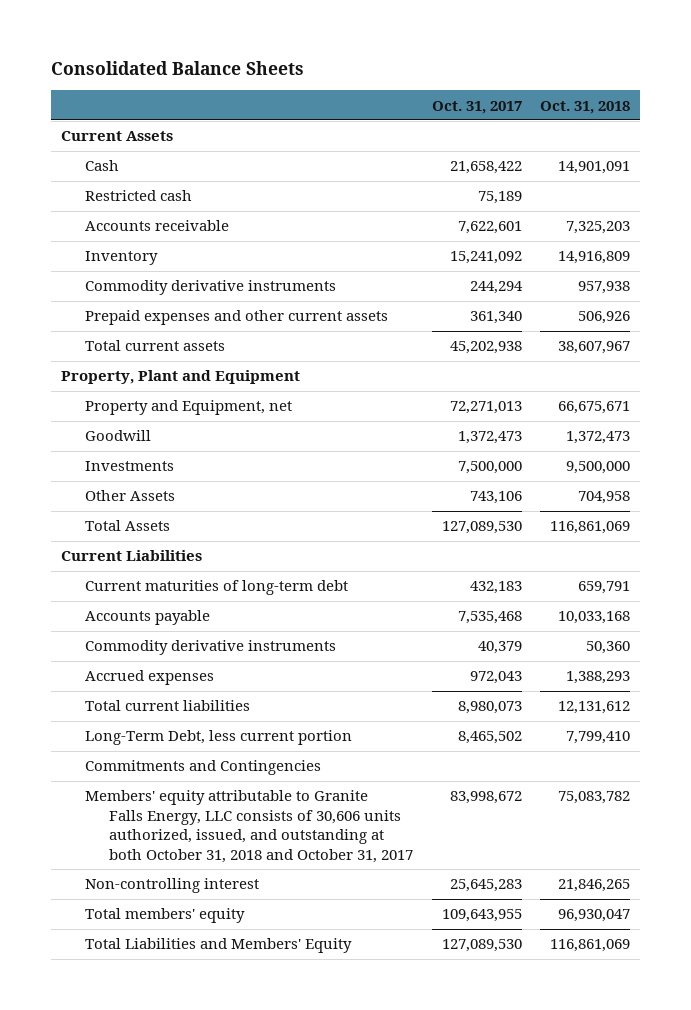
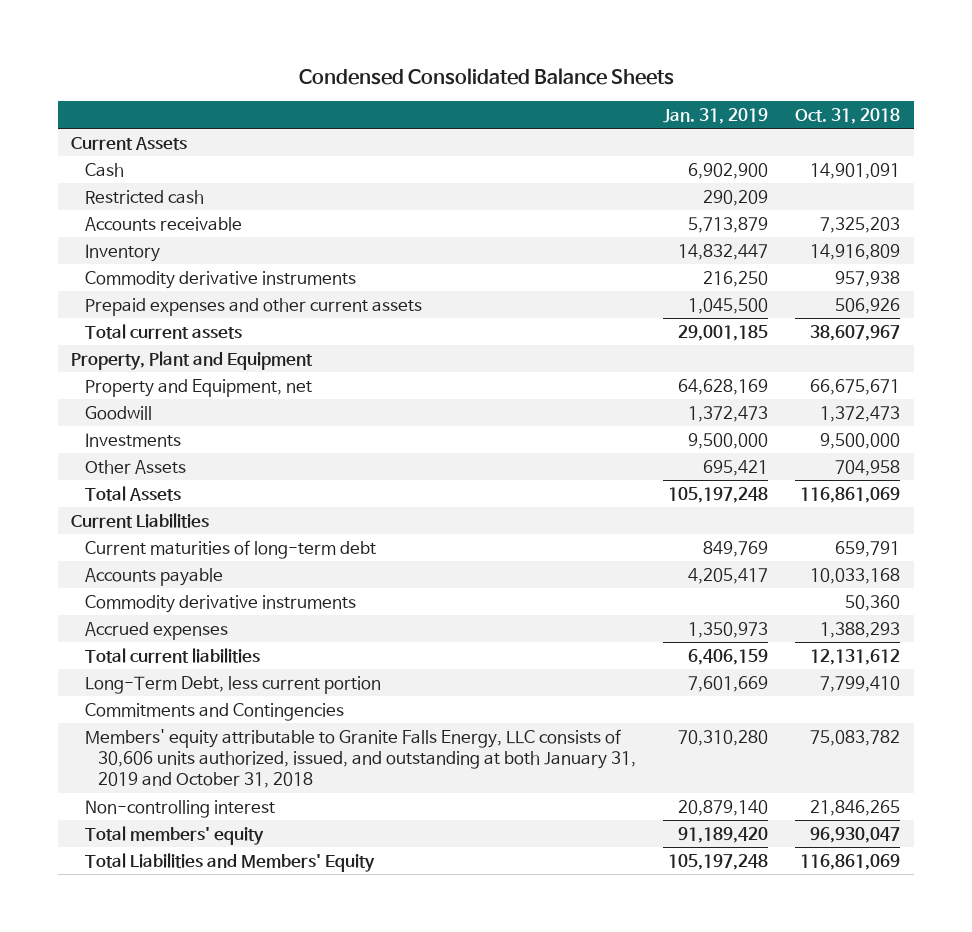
- Consolidated Balance Sheets
+ Condensed Consolidated Balance Sheets
- | Oct. 31, 2017 | Oct. 31, 2018
+ | Jan. 31, 2019 | Oct. 31, 2018
- Members' equity attributable to Granite Falls Energy, LLC consists of 30,606 units authorized, issued, and outstanding at both October 31, 2018 and October 31, 2017 | 83,998,672 | 75,083,782
+ Members' equity attributable to Granite Falls Energy, LLC consists of 30,606 units authorized, issued, and outstanding at both January 31, 2019 and October 31, 2018 | 70,310,280 | 75,083,782

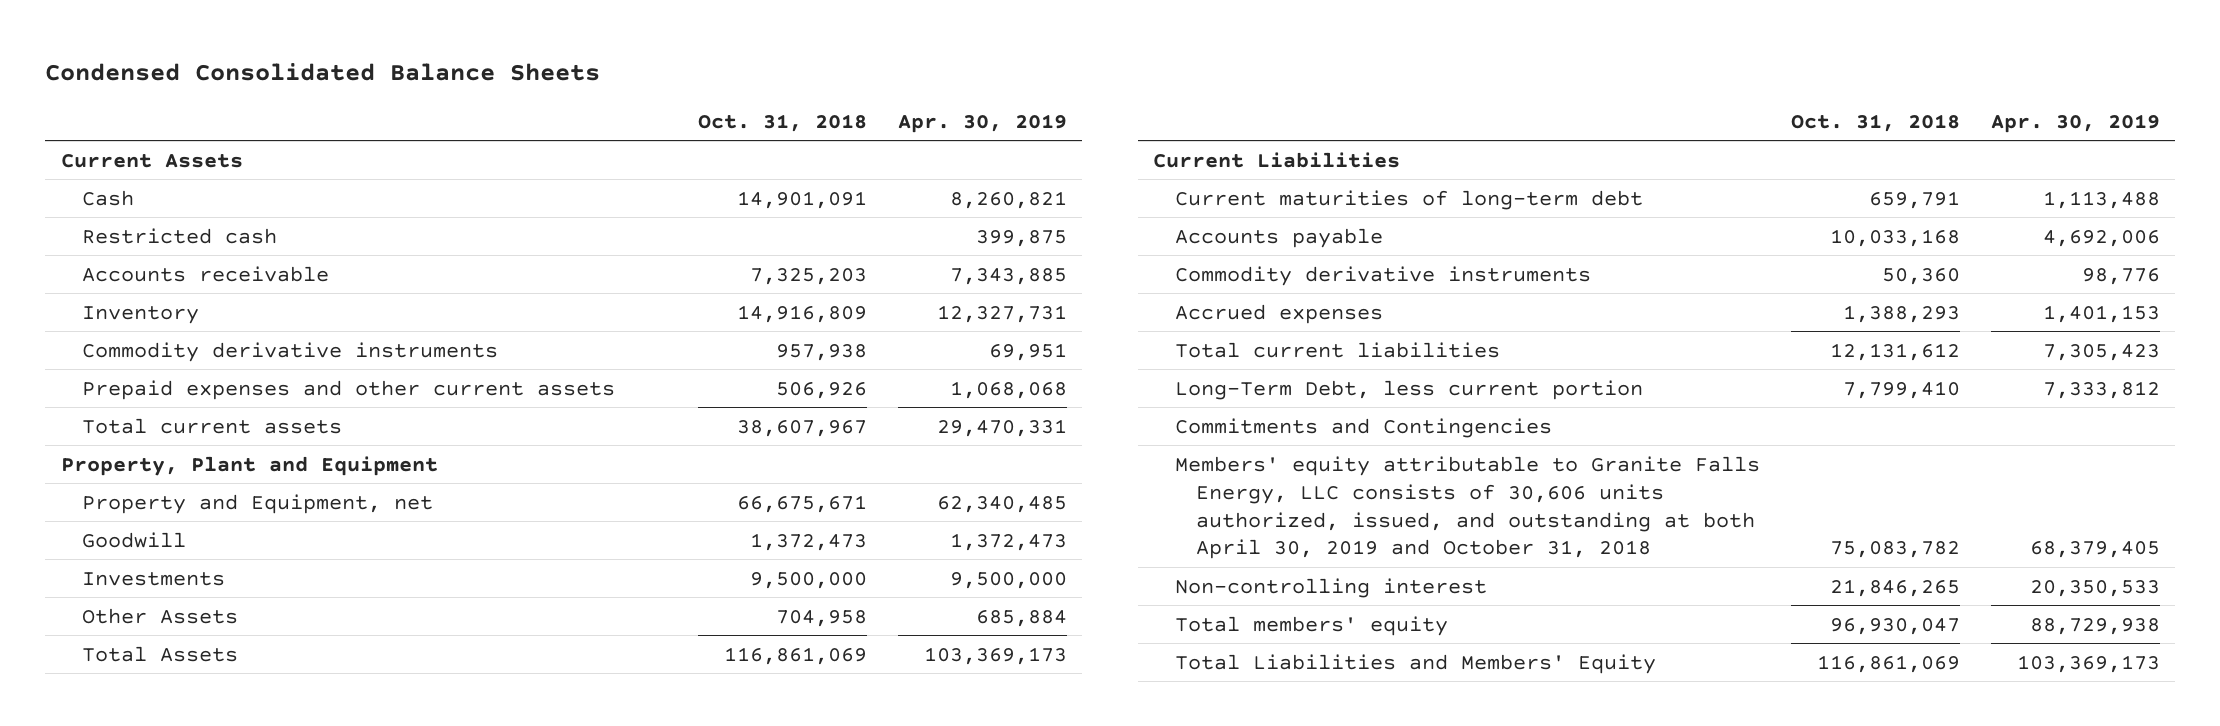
- | Jan. 31, 2019 | Oct. 31, 2018
+ | Oct. 31, 2018 | Apr. 30, 2019
- Members' equity attributable to Granite Falls Energy, LLC consists of 30,606 units authorized, issued, and outstanding at both January 31, 2019 and October 31, 2018 | 70,310,280 | 75,083,782
+ Members' equity attributable to Granite Falls Energy, LLC consists of 30,606 units authorized, issued, and outstanding at both April 30, 2019 and October 31, 2018 | 75,083,782 | 68,379,405

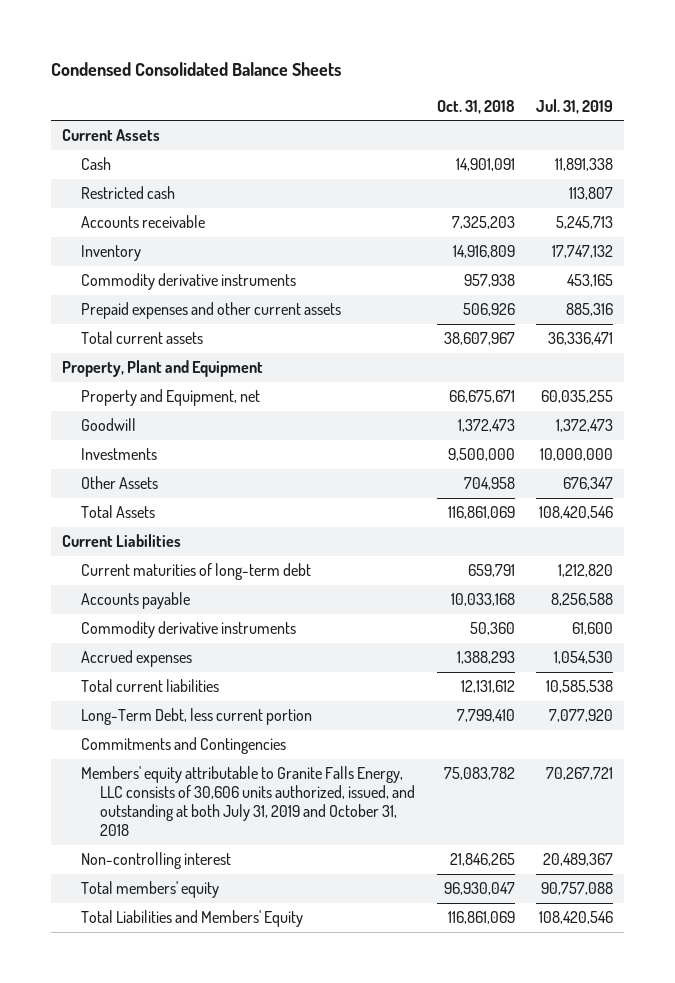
- | Oct. 31, 2018 | Apr. 30, 2019
+ | Oct. 31, 2018 | Jul. 31, 2019
- Members' equity attributable to Granite Falls Energy, LLC consists of 30,606 units authorized, issued, and outstanding at both April 30, 2019 and October 31, 2018 | 75,083,782 | 68,379,405
+ Members' equity attributable to Granite Falls Energy, LLC consists of 30,606 units authorized, issued, and outstanding at both July 31, 2019 and October 31, 2018 | 75,083,782 | 70,267,721

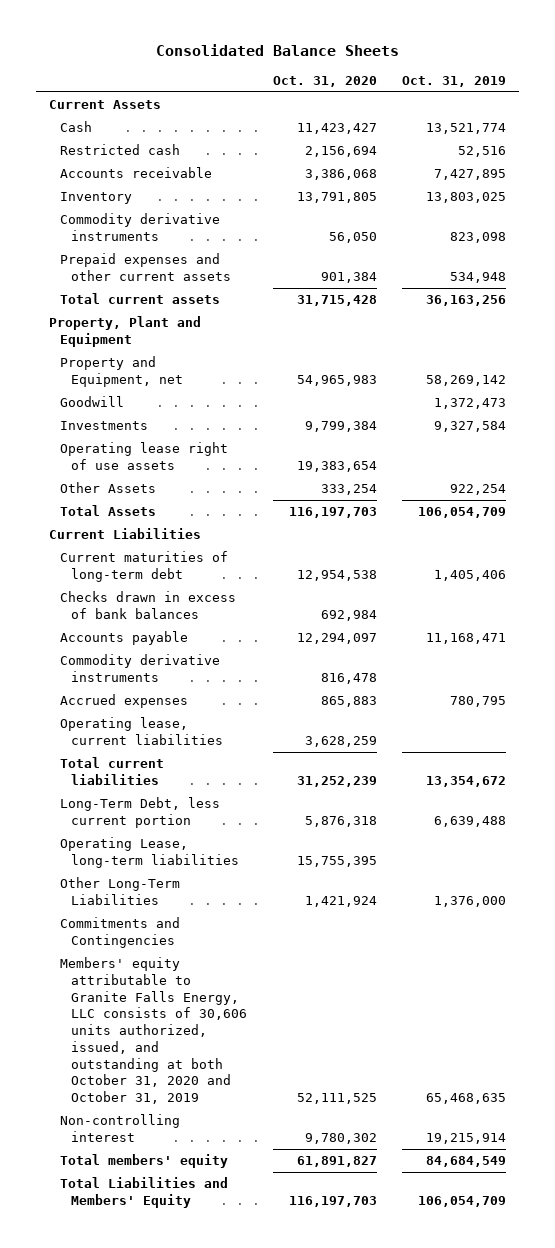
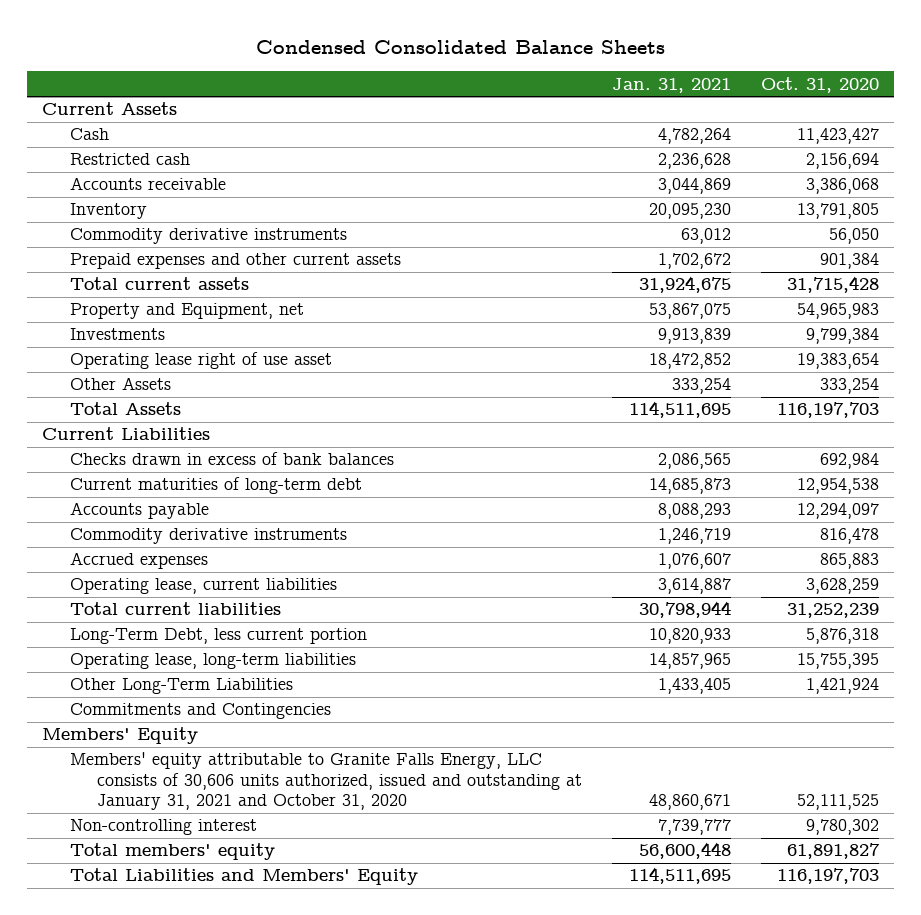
- Consolidated Balance Sheets
+ Condensed Consolidated Balance Sheets
- | Oct. 31, 2020 | Oct. 31, 2019
+ | Jan. 31, 2021 | Oct. 31, 2020
- Property, Plant and Equipment
- Goodwill | | 1,372,473
- Operating lease right of use assets | 19,383,654 |
+ Operating lease right of use asset | 18,472,852 | 19,383,654
moved down: Current maturities of long-term debt | 14,685,873 | 12,954,538
- Operating Lease, long-term liabilities | 15,755,395 |
+ Operating lease, long-term liabilities | 14,857,965 | 15,755,395
- Members' equity attributable to Granite Falls Energy, LLC consists of 30,606 units authorized, issued, and outstanding at both October 31, 2020 and October 31, 2019 | 52,111,525 | 65,468,635
+ Members' Equity
+ Members' equity attributable to Granite Falls Energy, LLC consists of 30,606 units authorized, issued and outstanding at January 31, 2021 and October 31, 2020 | 48,860,671 | 52,111,525

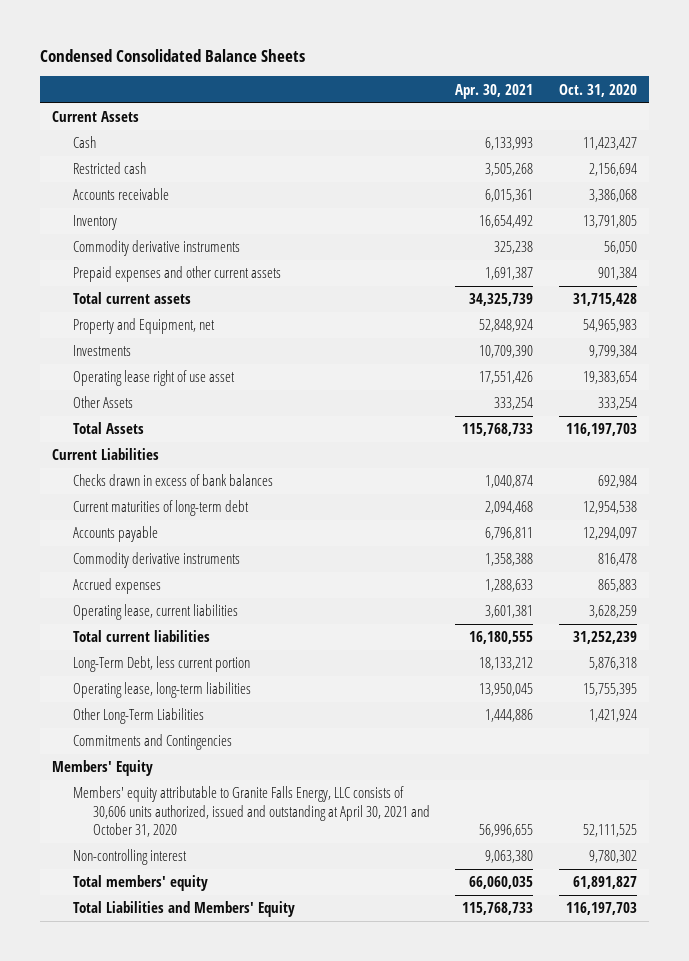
- | Jan. 31, 2021 | Oct. 31, 2020
+ | Apr. 30, 2021 | Oct. 31, 2020
- Members' equity attributable to Granite Falls Energy, LLC consists of 30,606 units authorized, issued and outstanding at January 31, 2021 and October 31, 2020 | 48,860,671 | 52,111,525
+ Members' equity attributable to Granite Falls Energy, LLC consists of 30,606 units authorized, issued and outstanding at April 30, 2021 and October 31, 2020 | 56,996,655 | 52,111,525

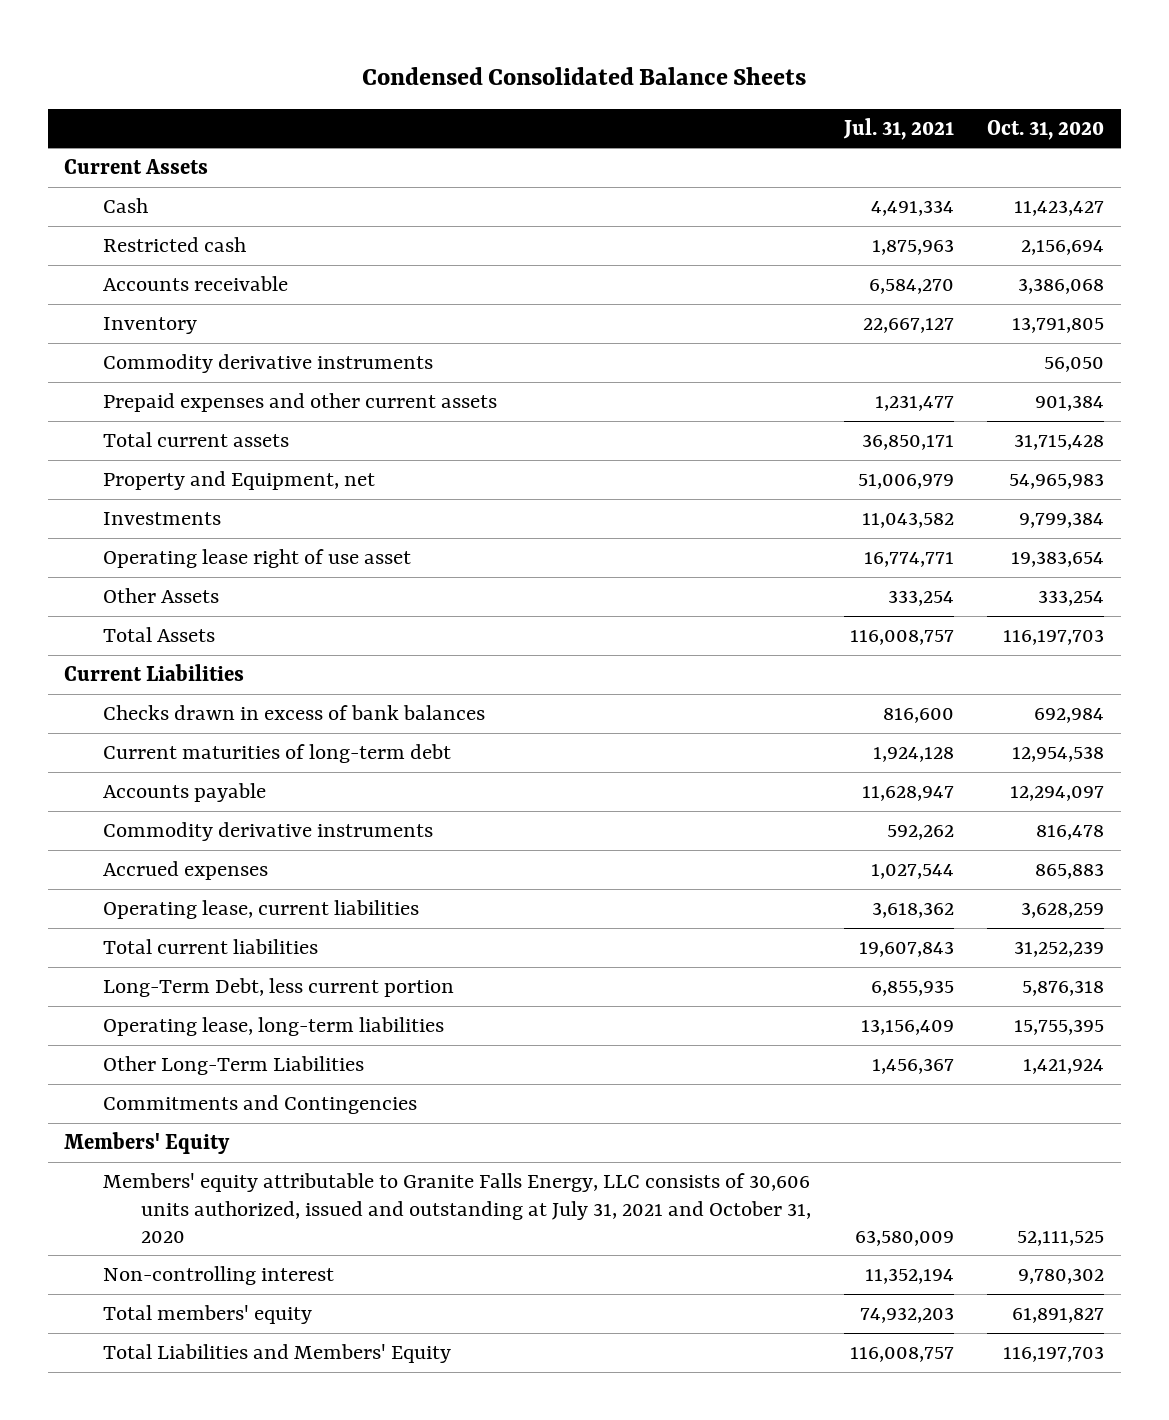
- | Apr. 30, 2021 | Oct. 31, 2020
+ | Jul. 31, 2021 | Oct. 31, 2020
- Members' equity attributable to Granite Falls Energy, LLC consists of 30,606 units authorized, issued and outstanding at April 30, 2021 and October 31, 2020 | 56,996,655 | 52,111,525
+ Members' equity attributable to Granite Falls Energy, LLC consists of 30,606 units authorized, issued and outstanding at July 31, 2021 and October 31, 2020 | 63,580,009 | 52,111,525

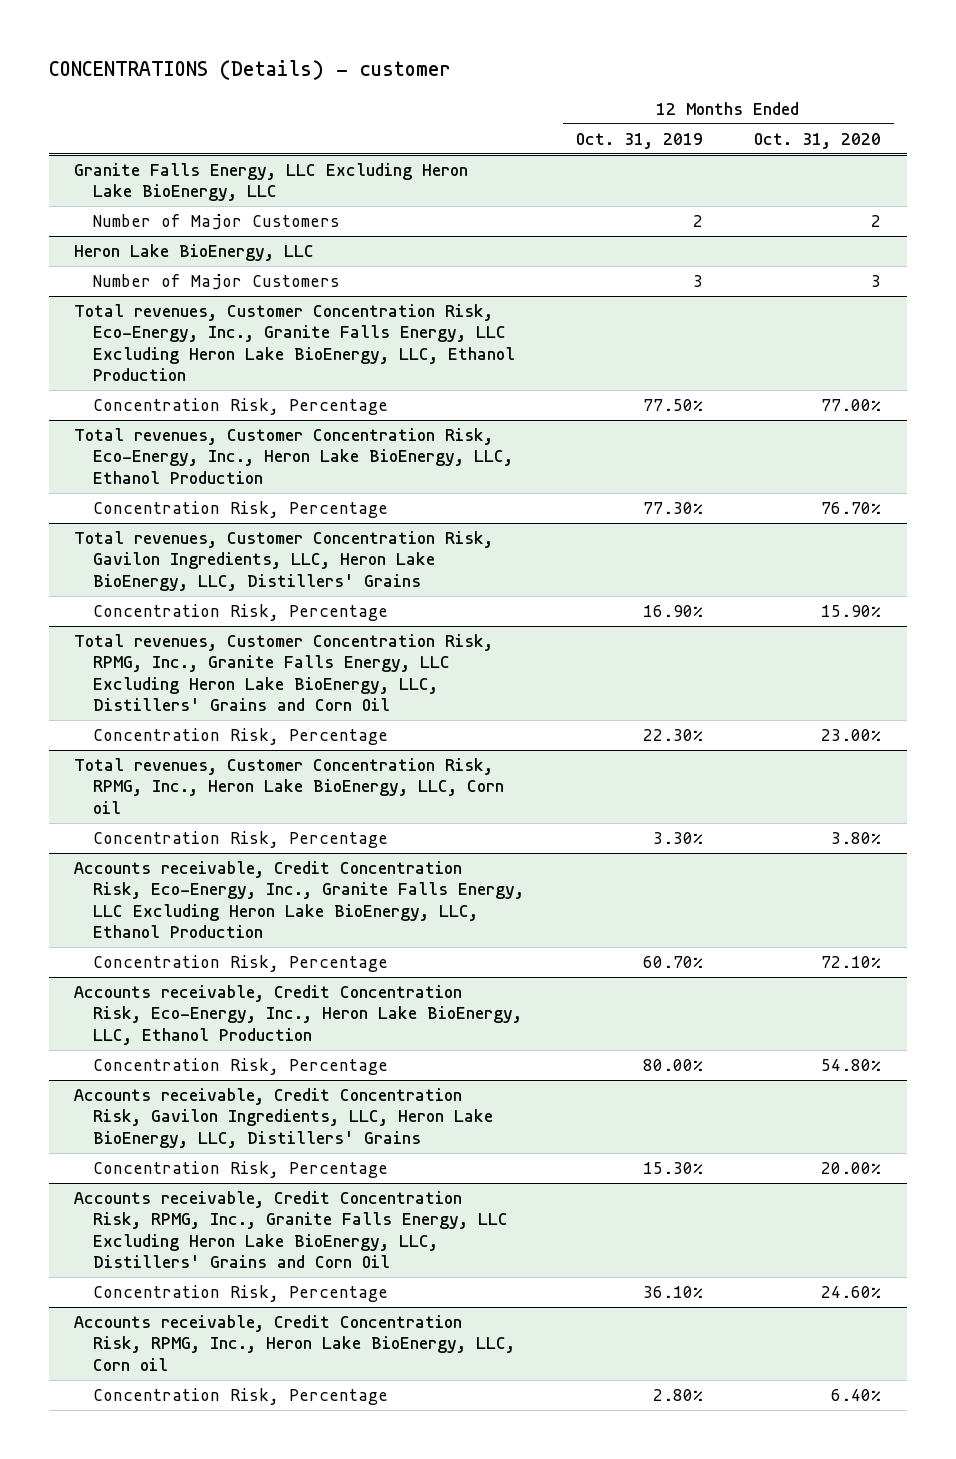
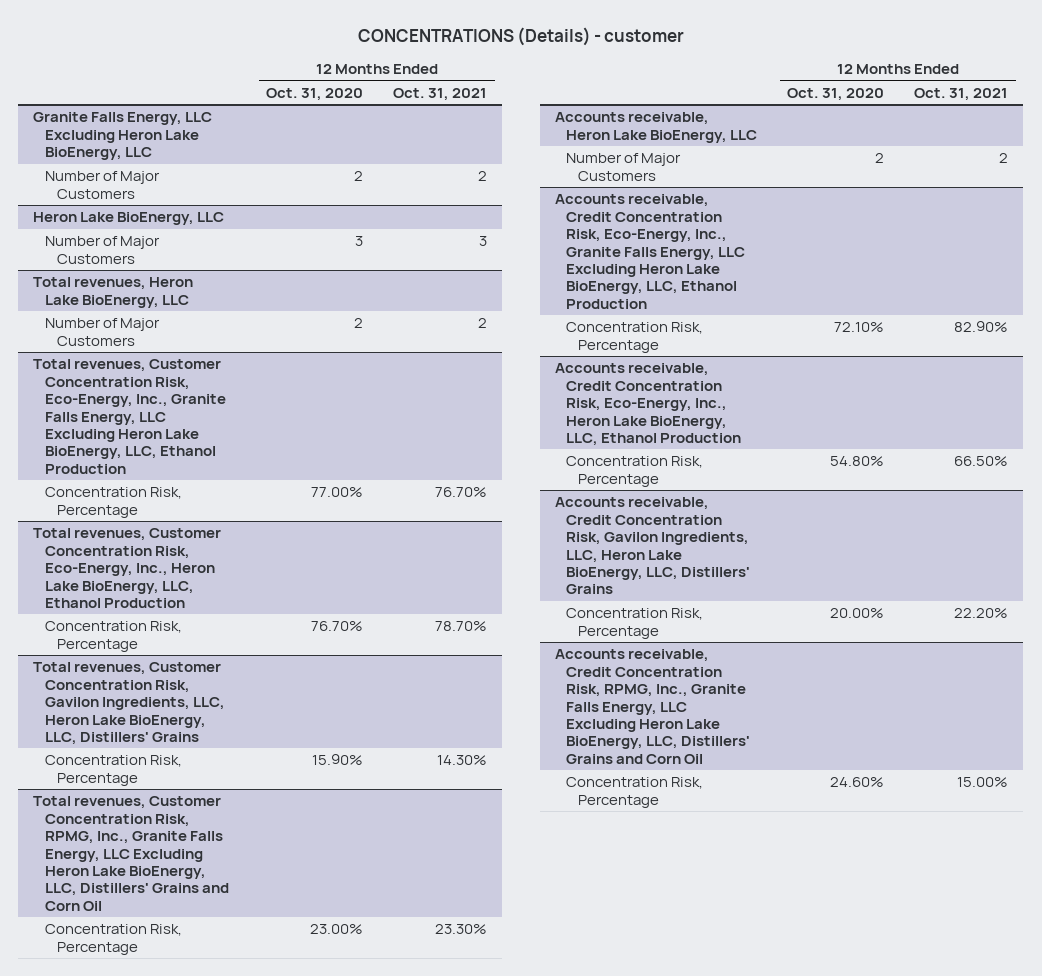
- | 12 Months Ended Oct. 31, 2019 | 12 Months Ended Oct. 31, 2020
+ | 12 Months Ended Oct. 31, 2020 | 12 Months Ended Oct. 31, 2021
+ Total revenues, Heron Lake BioEnergy, LLC
+ Number of Major Customers | 2 | 2
- Total revenues, Customer Concentration Risk, RPMG, Inc., Heron Lake BioEnergy, LLC, Corn oil
- Concentration Risk, Percentage | 3.30% | 3.80%
+ Accounts receivable, Heron Lake BioEnergy, LLC
+ Number of Major Customers | 2 | 2
- Accounts receivable, Credit Concentration Risk, RPMG, Inc., Heron Lake BioEnergy, LLC, Corn oil
- Concentration Risk, Percentage | 2.80% | 6.40%

